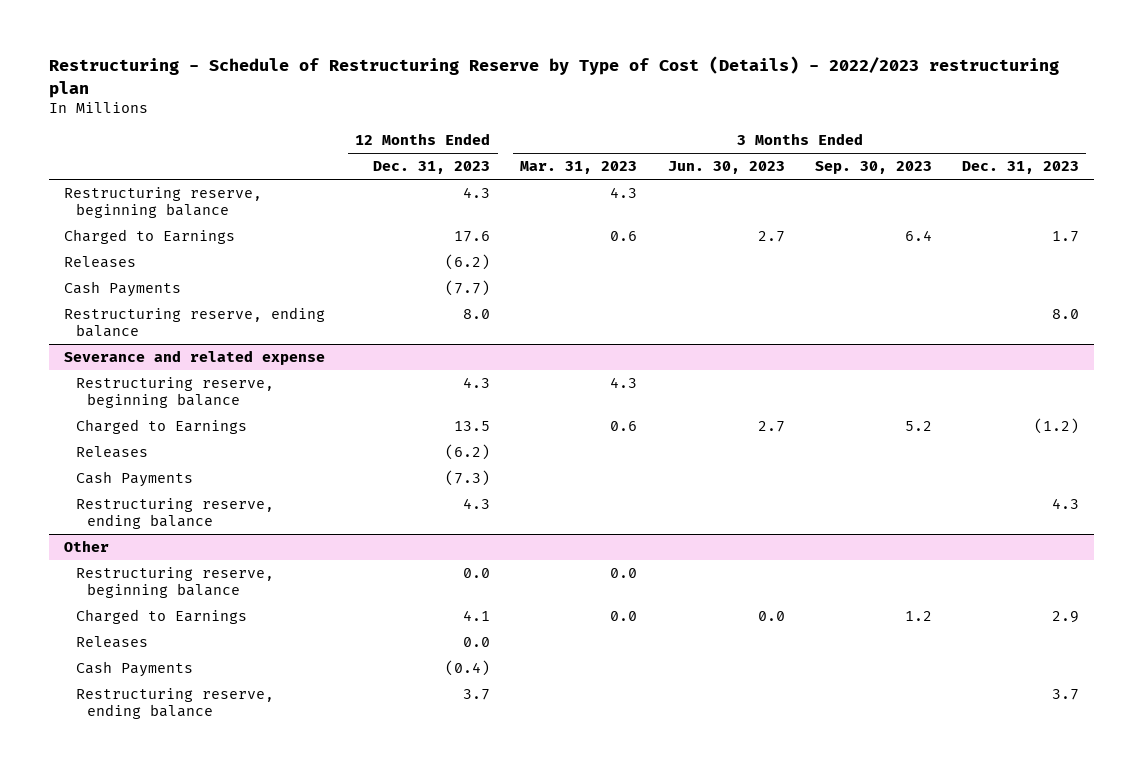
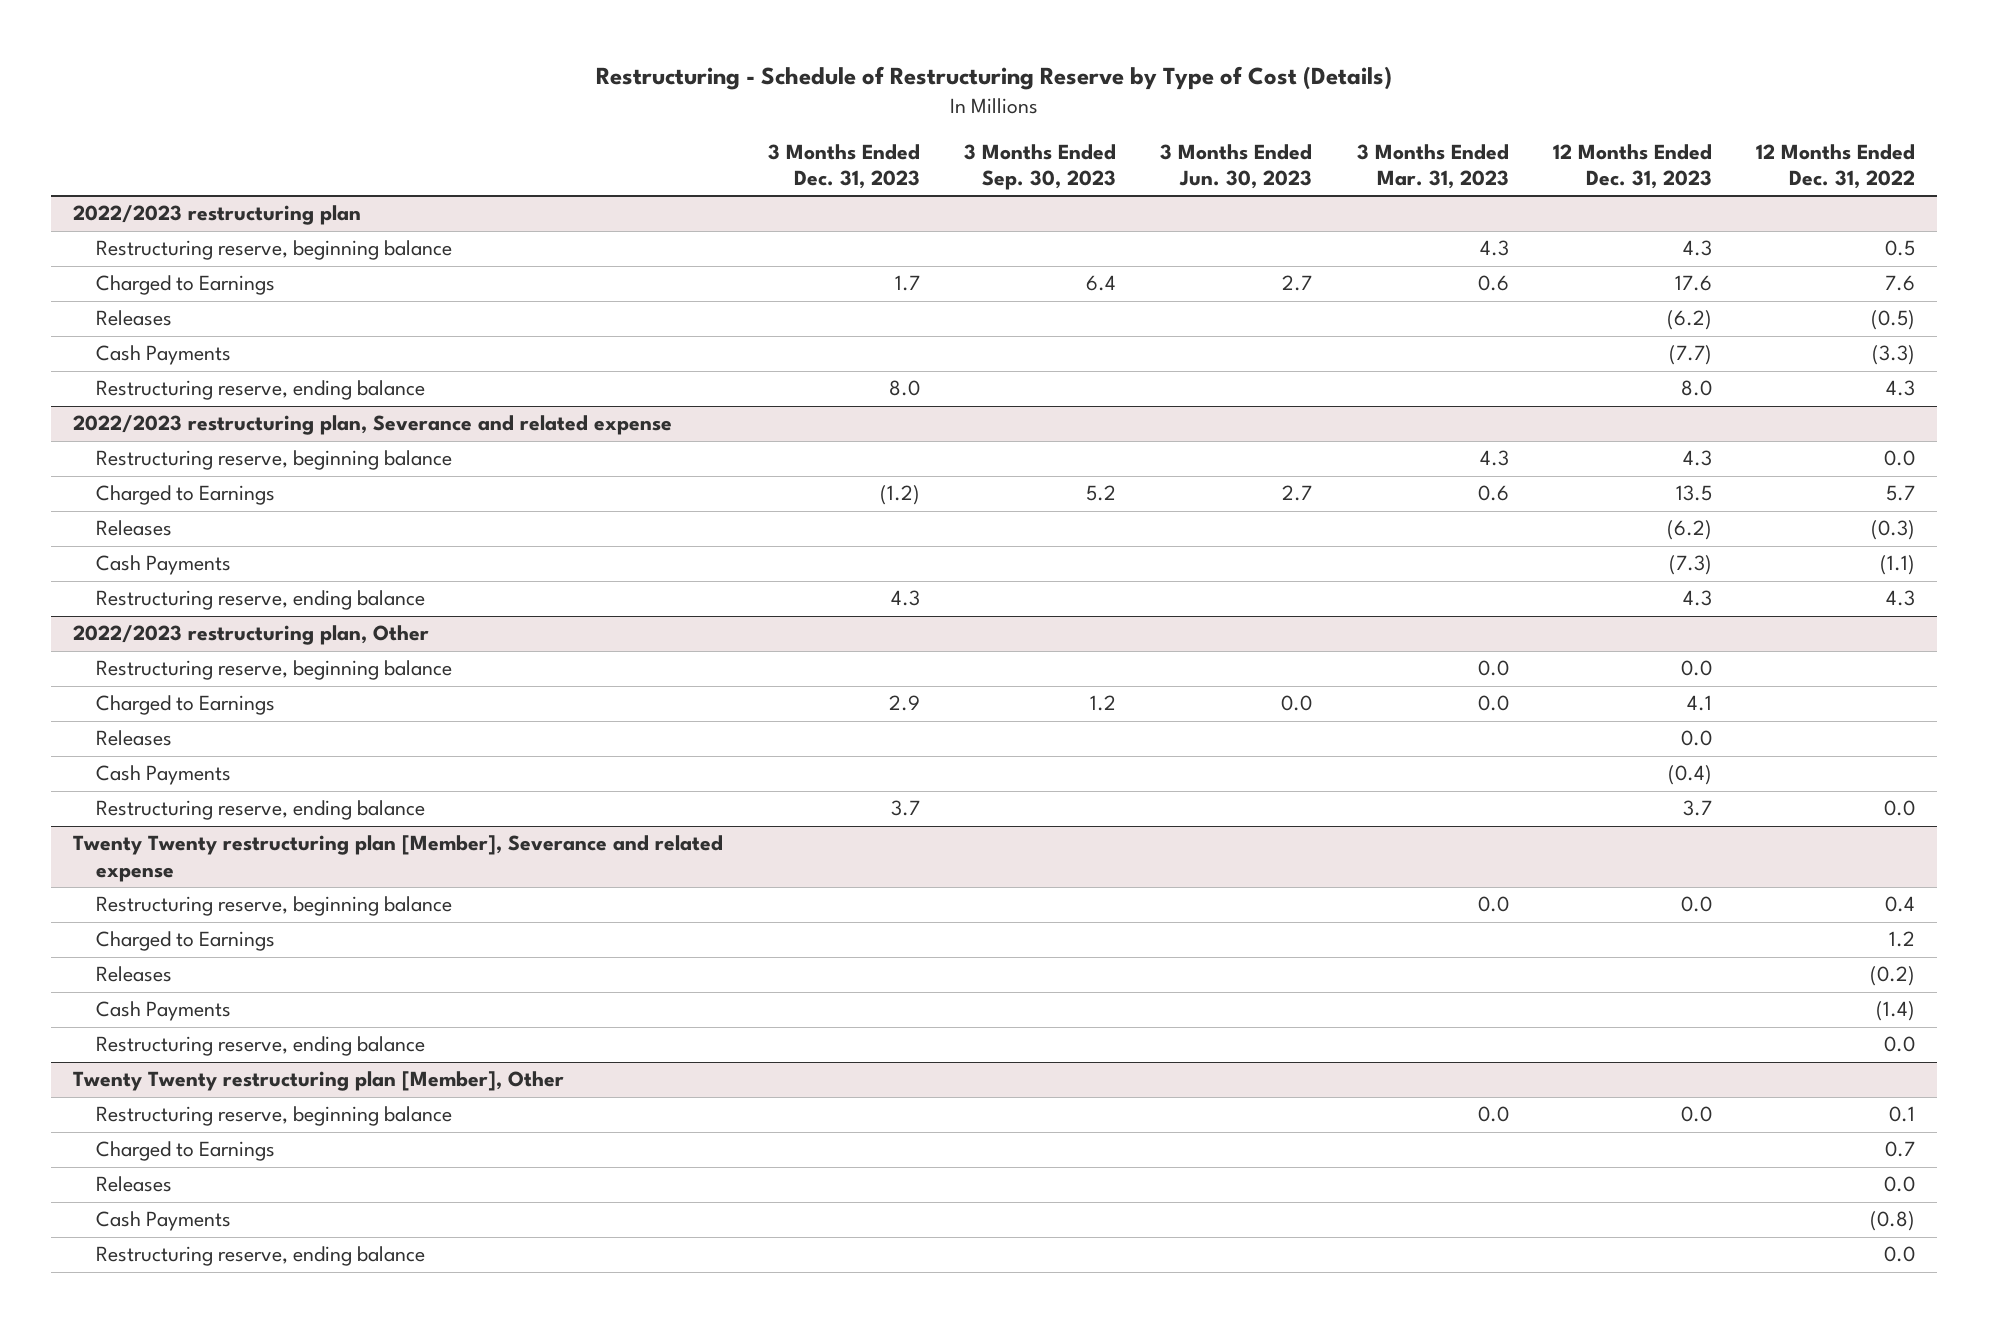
- Restructuring - Schedule of Restructuring Reserve by Type of Cost (Details) - 2022/2023 restructuring plan
+ Restructuring - Schedule of Restructuring Reserve by Type of Cost (Details)
- | 12 Months Ended Dec. 31, 2023 | 3 Months Ended Mar. 31, 2023 | 3 Months Ended Jun. 30, 2023 | 3 Months Ended Sep. 30, 2023 | 3 Months Ended Dec. 31, 2023
+ | 3 Months Ended Dec. 31, 2023 | 3 Months Ended Sep. 30, 2023 | 3 Months Ended Jun. 30, 2023 | 3 Months Ended Mar. 31, 2023 | 12 Months Ended Dec. 31, 2023 | 12 Months Ended Dec. 31, 2022
+ 2022/2023 restructuring plan
- Severance and related expense
+ 2022/2023 restructuring plan, Severance and related expense
- Other
+ 2022/2023 restructuring plan, Other
+ Twenty Twenty restructuring plan [Member], Severance and related expense
+ Restructuring reserve, beginning balance | | | | 0.0 | 0.0 | 0.4
+ Charged to Earnings | | | | | | 1.2
+ Releases | | | | | | (0.2)
+ Cash Payments | | | | | | (1.4)
+ Restructuring reserve, ending balance | | | | | | 0.0
+ Twenty Twenty restructuring plan [Member], Other
+ Restructuring reserve, beginning balance | | | | 0.0 | 0.0 | 0.1
+ Charged to Earnings | | | | | | 0.7
+ Releases | | | | | | 0.0
+ Cash Payments | | | | | | (0.8)
+ Restructuring reserve, ending balance | | | | | | 0.0

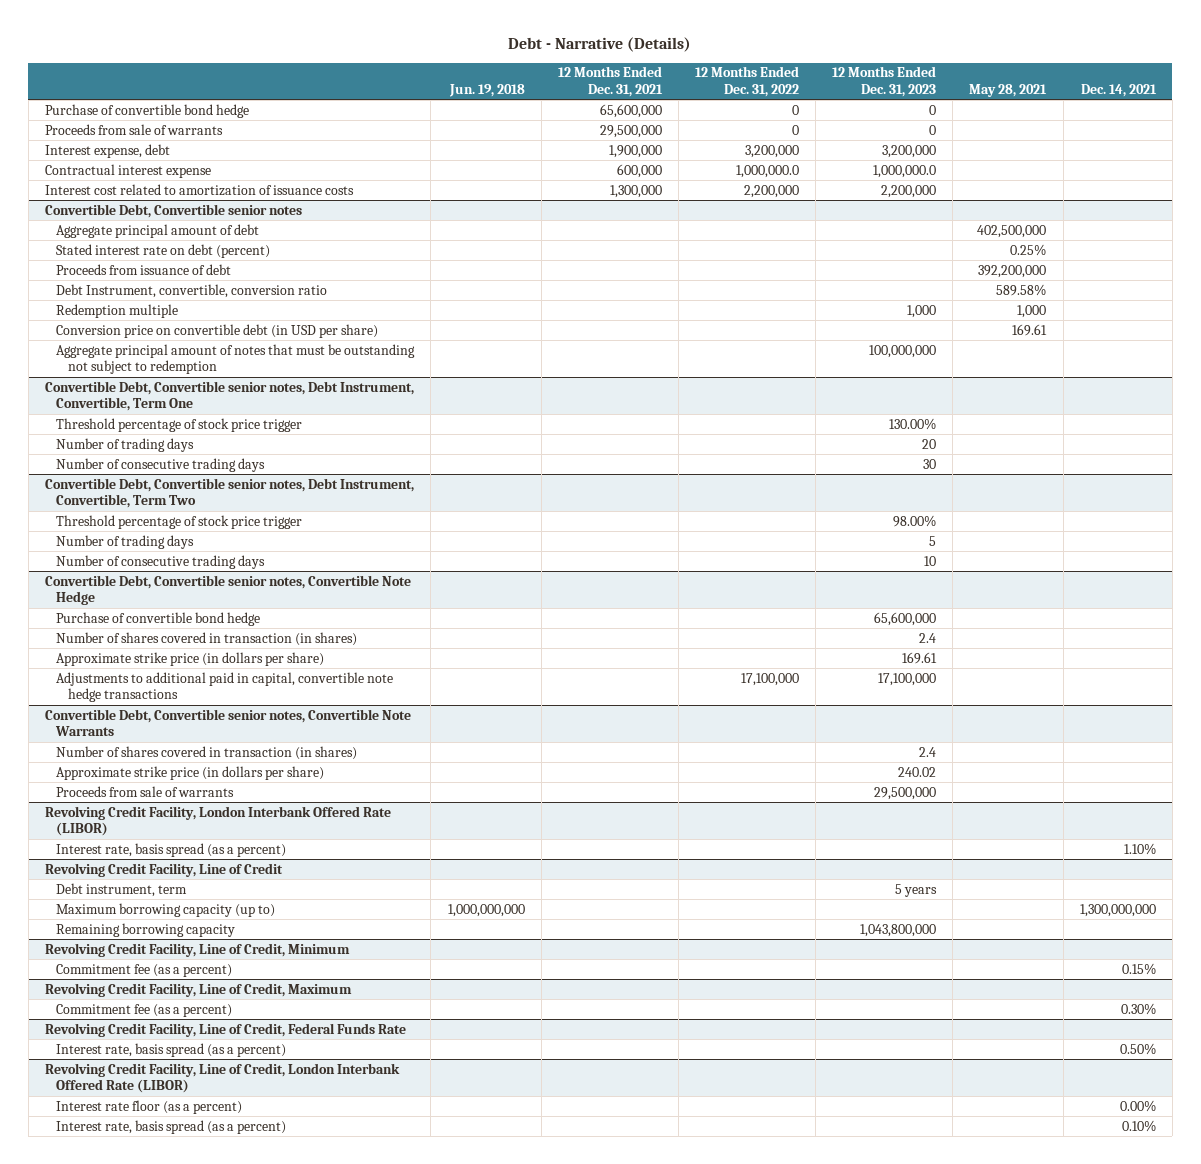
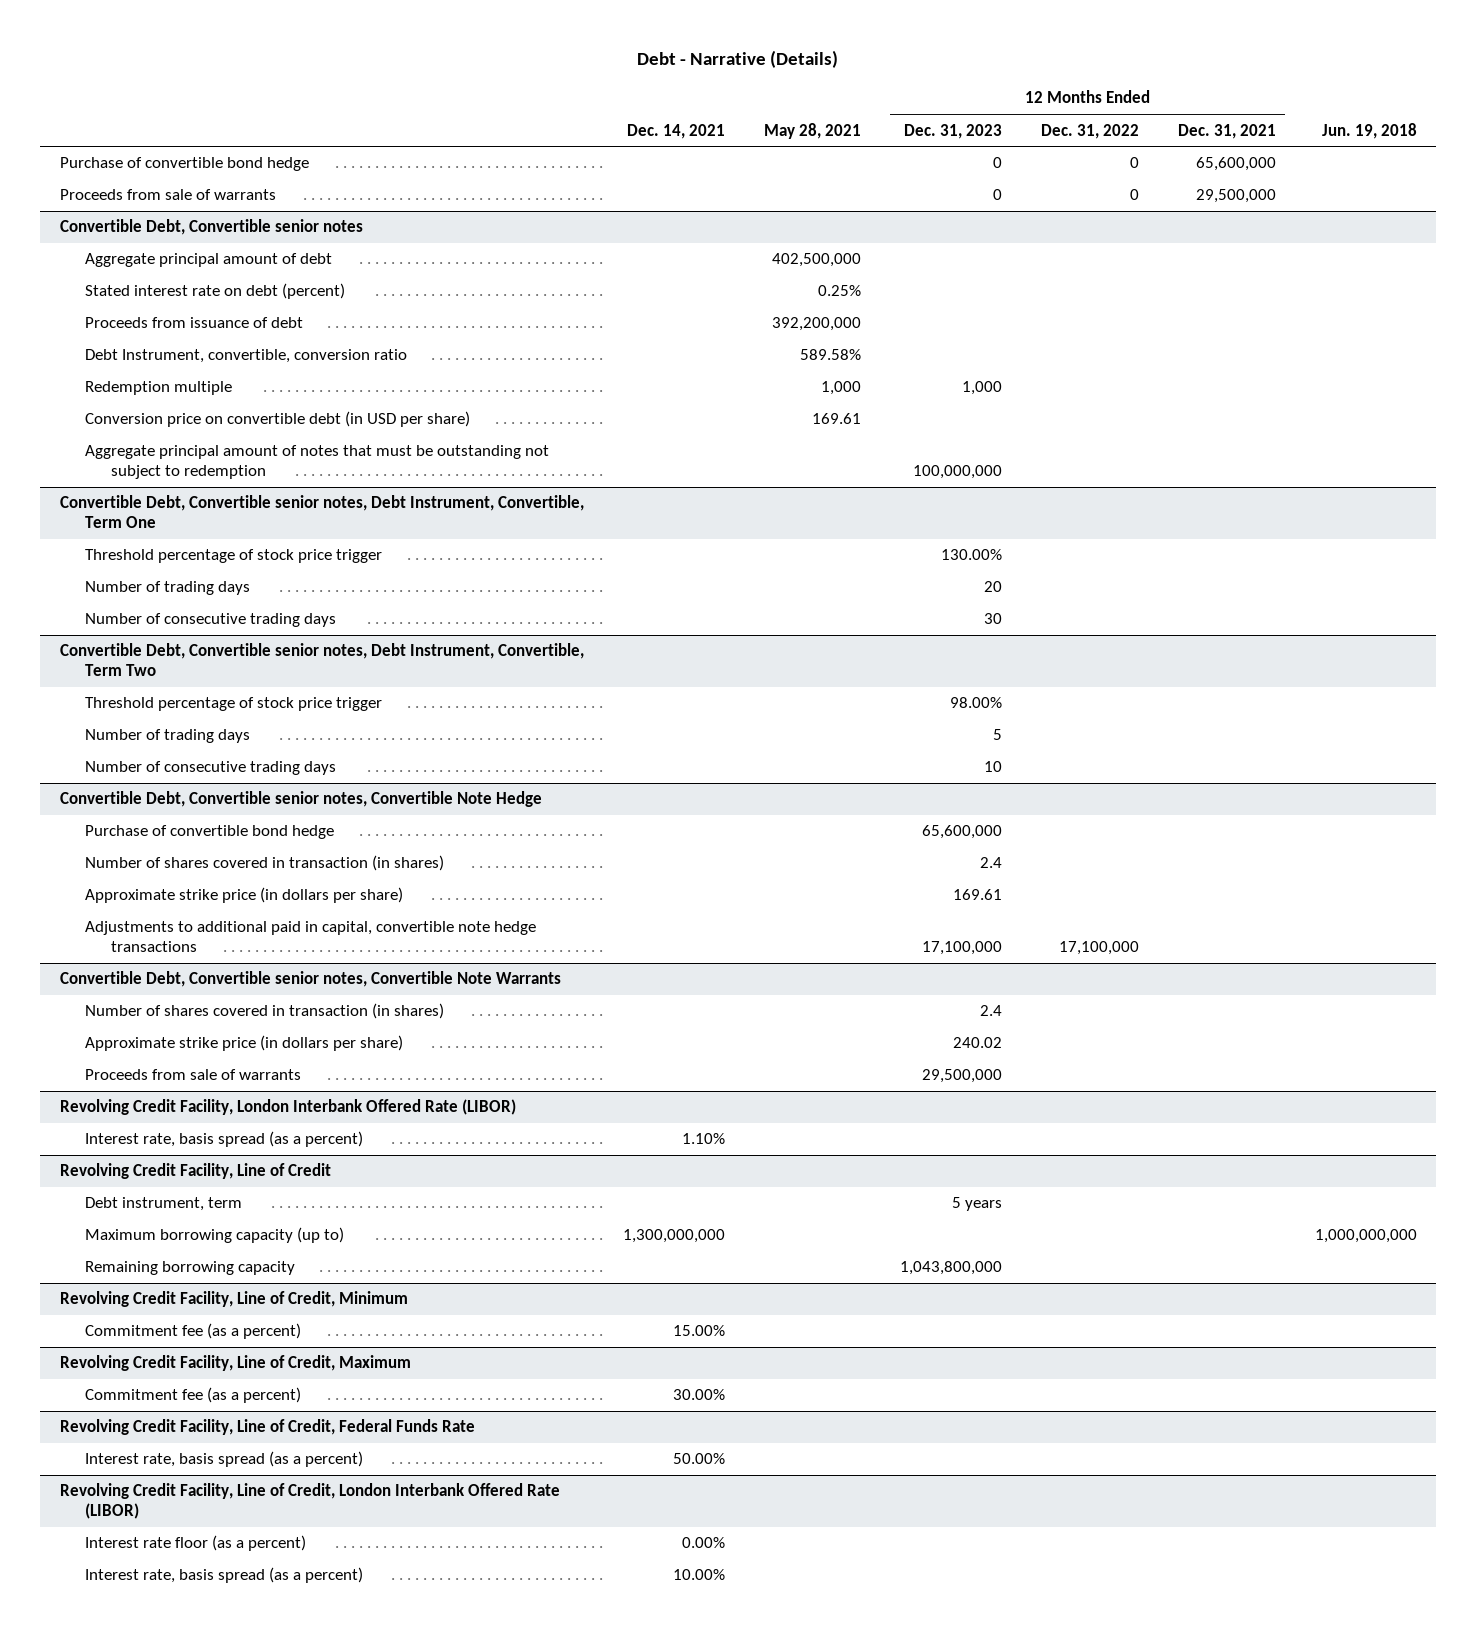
- | Jun. 19, 2018 | 12 Months Ended Dec. 31, 2021 | 12 Months Ended Dec. 31, 2022 | 12 Months Ended Dec. 31, 2023 | May 28, 2021 | Dec. 14, 2021
+ | Dec. 14, 2021 | May 28, 2021 | 12 Months Ended Dec. 31, 2023 | 12 Months Ended Dec. 31, 2022 | 12 Months Ended Dec. 31, 2021 | Jun. 19, 2018
- Interest expense, debt | | 1,900,000 | 3,200,000 | 3,200,000 | |
- Contractual interest expense | | 600,000 | 1,000,000.0 | 1,000,000.0 | |
- Interest cost related to amortization of issuance costs | | 1,300,000 | 2,200,000 | 2,200,000 | |
@ Revolving Credit Facility, Line of Credit, Minimum
- Commitment fee (as a percent) | | | | | | 0.15%
+ Commitment fee (as a percent) | 15.00% | | | | |
@ Revolving Credit Facility, Line of Credit, Maximum
- Commitment fee (as a percent) | | | | | | 0.30%
+ Commitment fee (as a percent) | 30.00% | | | | |
@ Revolving Credit Facility, Line of Credit, Federal Funds Rate
- Interest rate, basis spread (as a percent) | | | | | | 0.50%
+ Interest rate, basis spread (as a percent) | 50.00% | | | | |
@ Revolving Credit Facility, Line of Credit, London Interbank Offered Rate (LIBOR)
- Interest rate, basis spread (as a percent) | | | | | | 0.10%
+ Interest rate, basis spread (as a percent) | 10.00% | | | | |

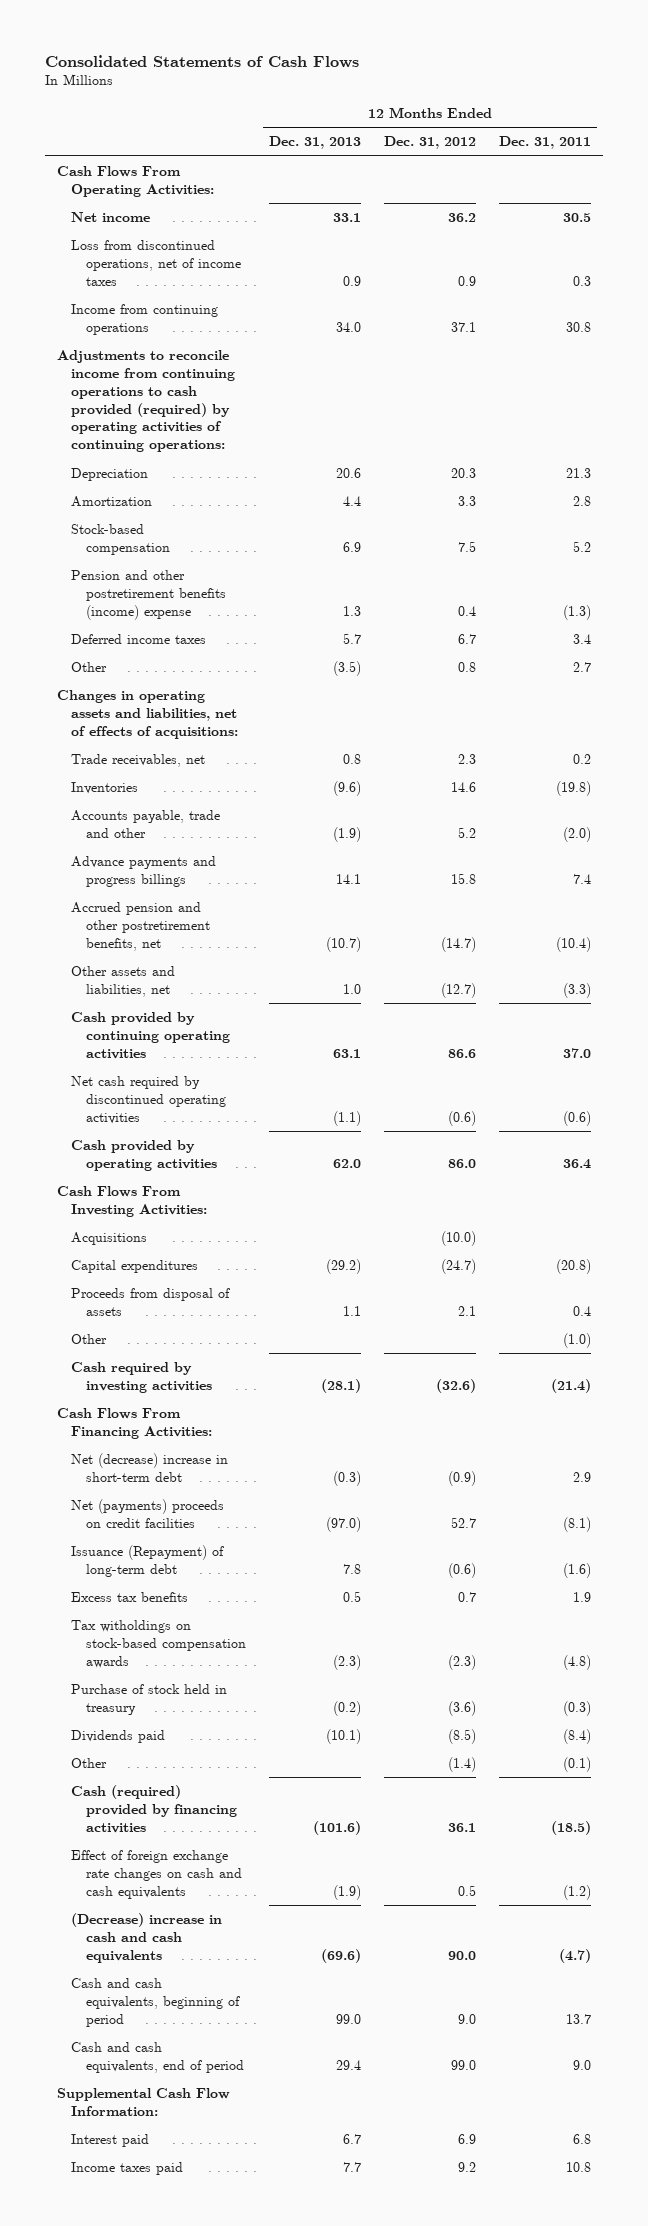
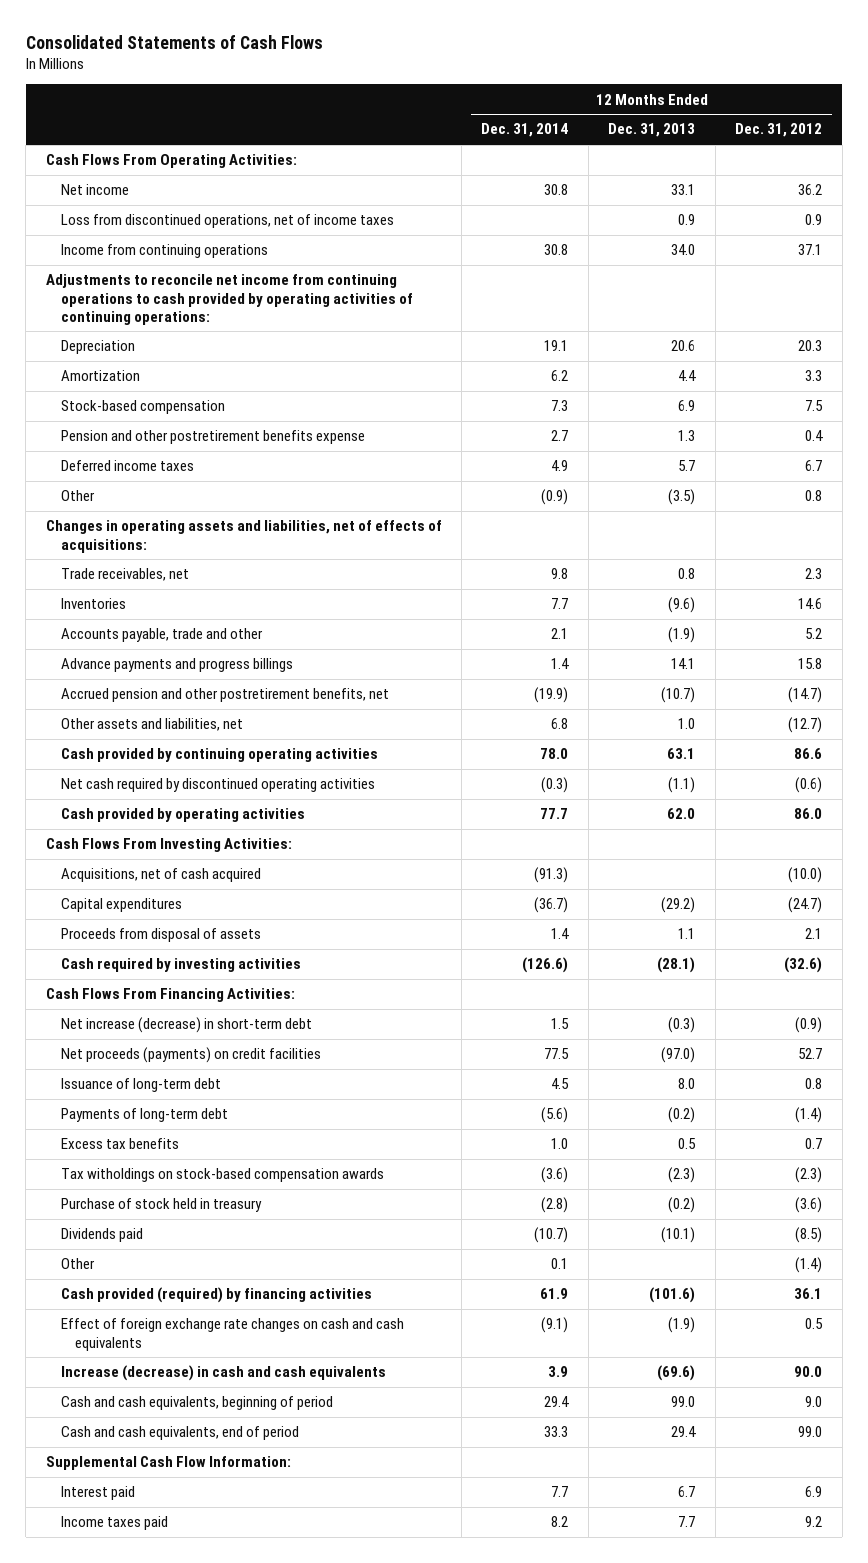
- | 12 Months Ended Dec. 31, 2013 | 12 Months Ended Dec. 31, 2012 | 12 Months Ended Dec. 31, 2011
+ | 12 Months Ended Dec. 31, 2014 | 12 Months Ended Dec. 31, 2013 | 12 Months Ended Dec. 31, 2012
- Adjustments to reconcile income from continuing operations to cash provided (required) by operating activities of continuing operations:
+ Adjustments to reconcile net income from continuing operations to cash provided by operating activities of continuing operations:
- Pension and other postretirement benefits (income) expense | 1.3 | 0.4 | (1.3)
+ Pension and other postretirement benefits expense | 2.7 | 1.3 | 0.4
- Acquisitions | | (10.0) |
+ Acquisitions, net of cash acquired | (91.3) | | (10.0)
- Other | | | (1.0)
- Net (decrease) increase in short-term debt | (0.3) | (0.9) | 2.9
- Net (payments) proceeds on credit facilities | (97.0) | 52.7 | (8.1)
- Issuance (Repayment) of long-term debt | 7.8 | (0.6) | (1.6)
+ Net increase (decrease) in short-term debt | 1.5 | (0.3) | (0.9)
+ Net proceeds (payments) on credit facilities | 77.5 | (97.0) | 52.7
+ Issuance of long-term debt | 4.5 | 8.0 | 0.8
+ Payments of long-term debt | (5.6) | (0.2) | (1.4)
- Cash (required) provided by financing activities | (101.6) | 36.1 | (18.5)
+ Cash provided (required) by financing activities | 61.9 | (101.6) | 36.1
- (Decrease) increase in cash and cash equivalents | (69.6) | 90.0 | (4.7)
+ Increase (decrease) in cash and cash equivalents | 3.9 | (69.6) | 90.0

